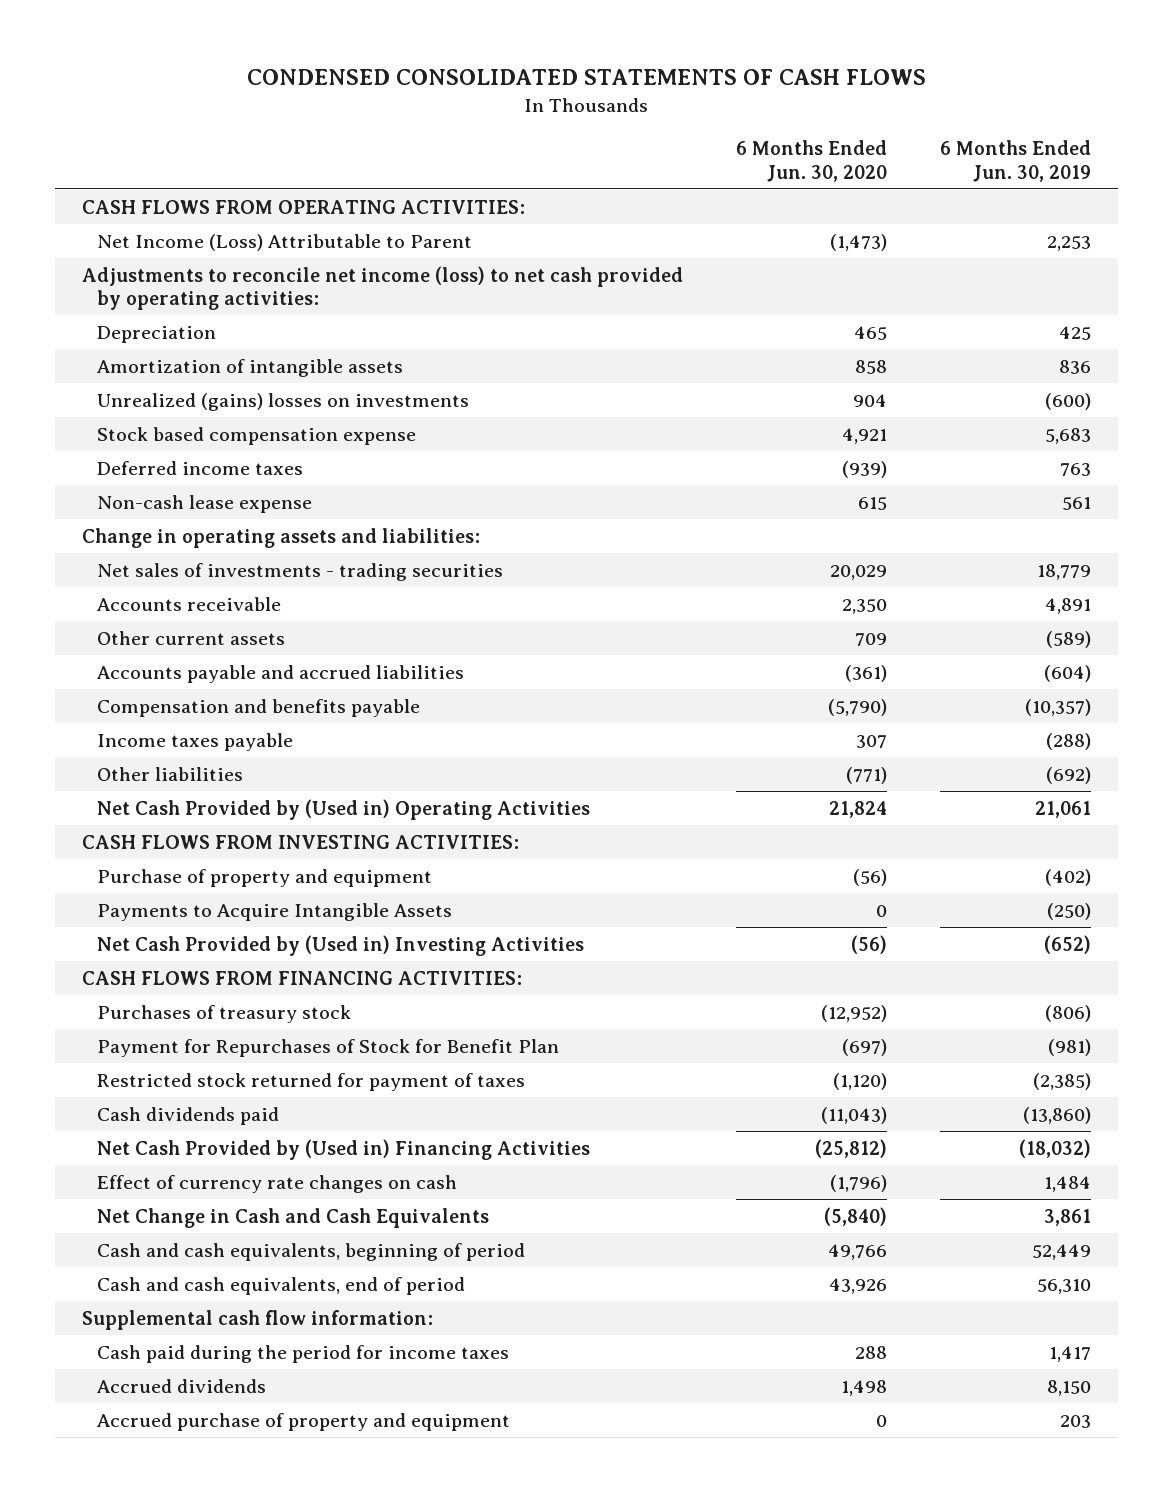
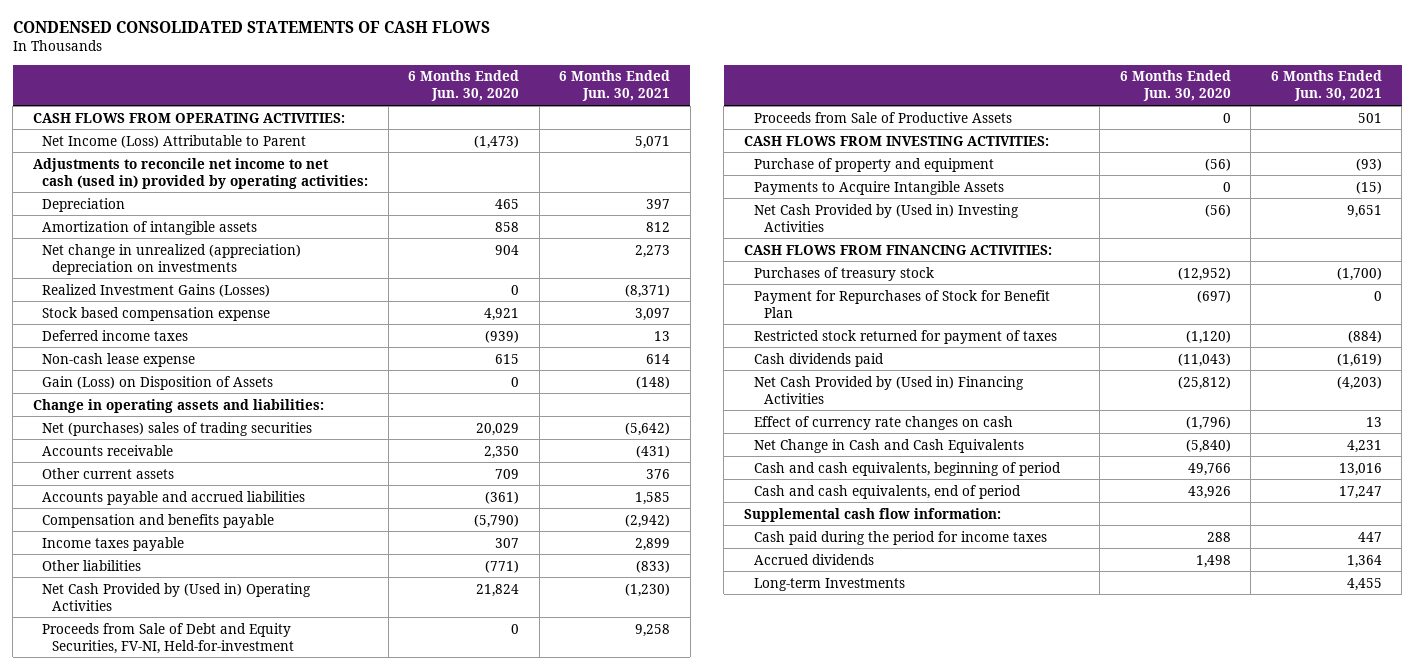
- | 6 Months Ended Jun. 30, 2020 | 6 Months Ended Jun. 30, 2019
+ | 6 Months Ended Jun. 30, 2020 | 6 Months Ended Jun. 30, 2021
- Adjustments to reconcile net income (loss) to net cash provided by operating activities:
+ Adjustments to reconcile net income to net cash (used in) provided by operating activities:
- Unrealized (gains) losses on investments | 904 | (600)
+ Net change in unrealized (appreciation) depreciation on investments | 904 | 2,273
+ Realized Investment Gains (Losses) | 0 | (8,371)
+ Gain (Loss) on Disposition of Assets | 0 | (148)
- Net sales of investments - trading securities | 20,029 | 18,779
+ Net (purchases) sales of trading securities | 20,029 | (5,642)
+ Proceeds from Sale of Debt and Equity Securities, FV-NI, Held-for-investment | 0 | 9,258
+ Proceeds from Sale of Productive Assets | 0 | 501
- Accrued purchase of property and equipment | 0 | 203
+ Long-term Investments | | 4,455

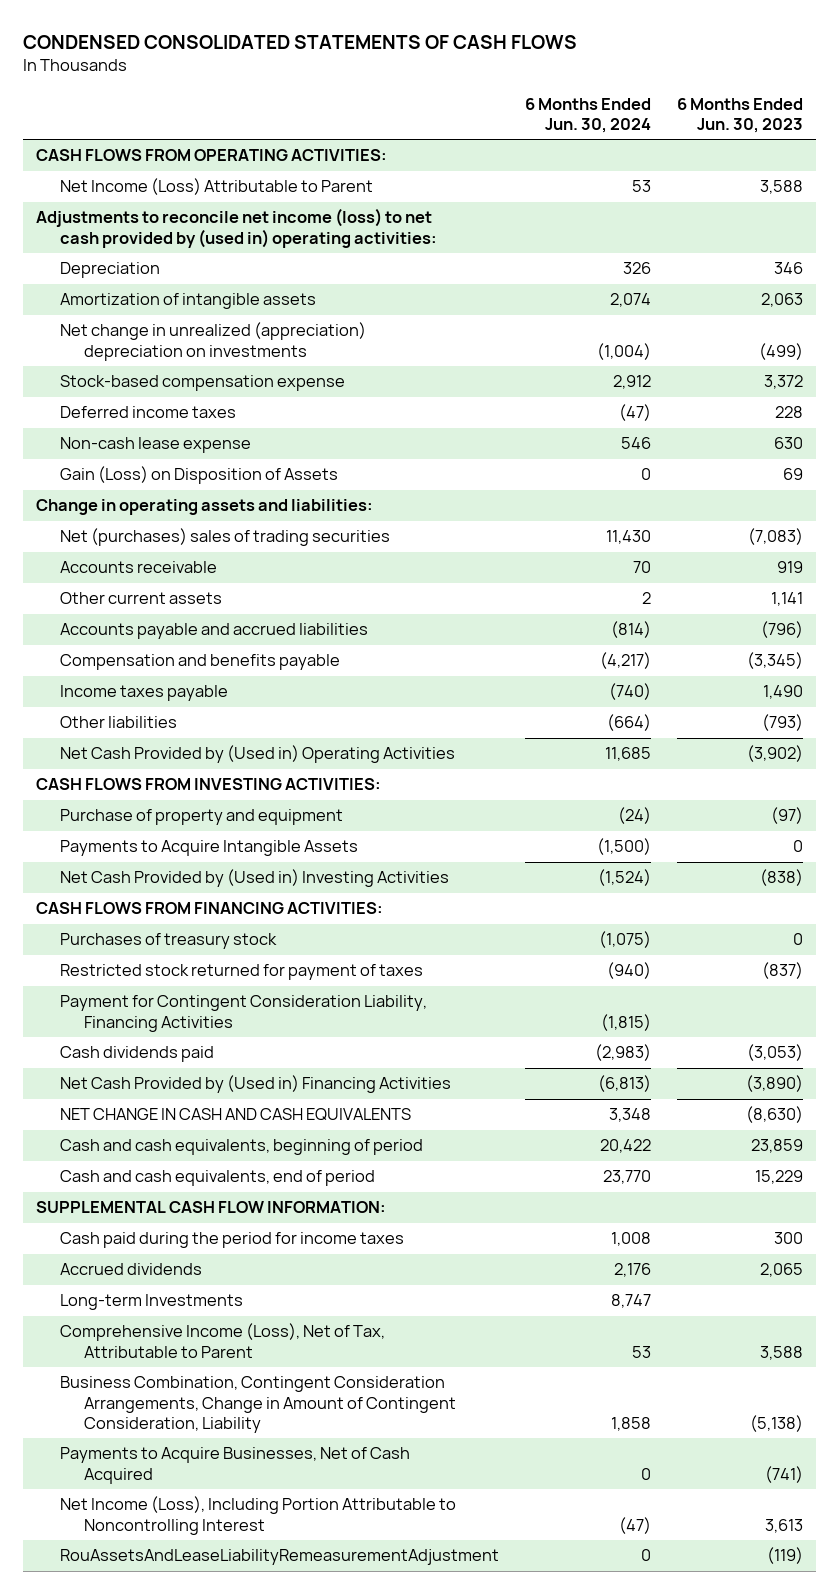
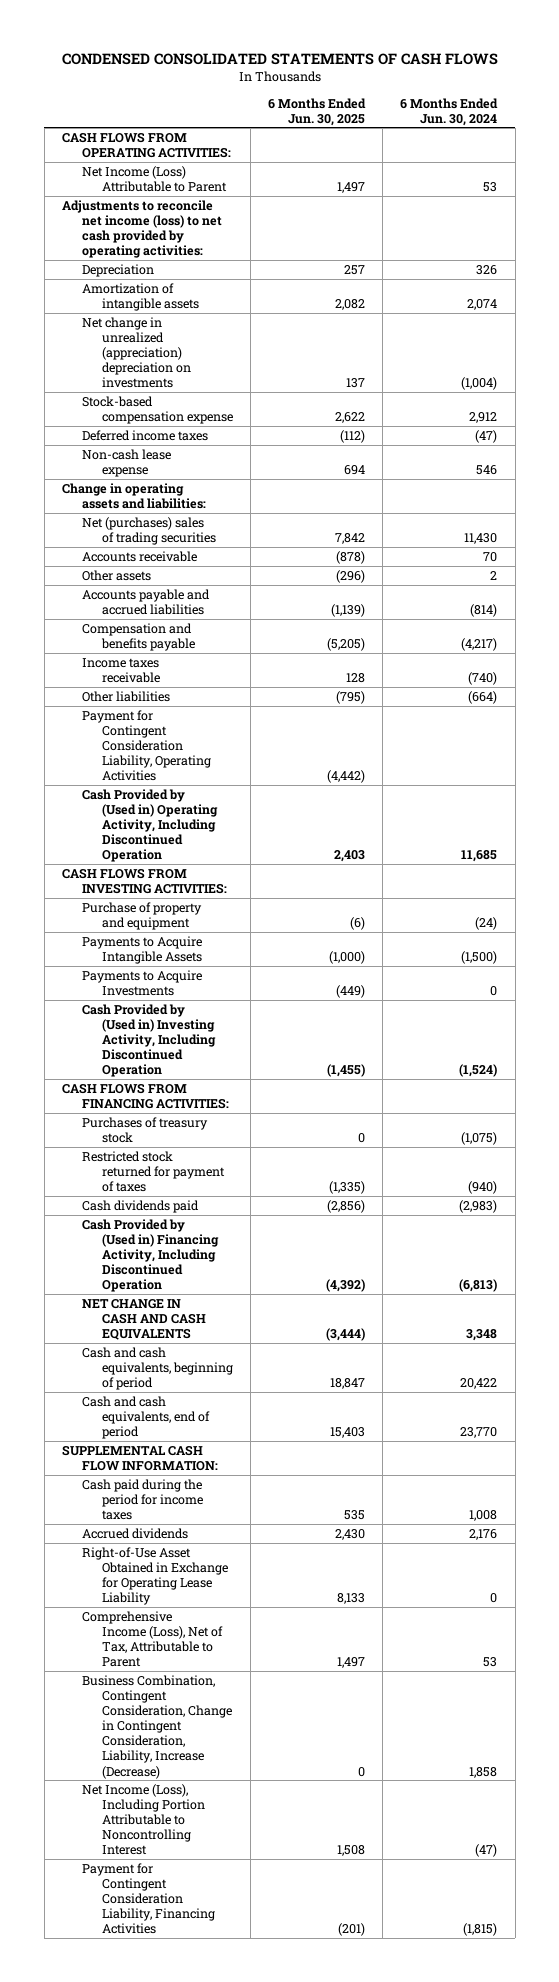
- | 6 Months Ended Jun. 30, 2024 | 6 Months Ended Jun. 30, 2023
+ | 6 Months Ended Jun. 30, 2025 | 6 Months Ended Jun. 30, 2024
- Adjustments to reconcile net income (loss) to net cash provided by (used in) operating activities:
+ Adjustments to reconcile net income (loss) to net cash provided by operating activities:
- Gain (Loss) on Disposition of Assets | 0 | 69
- Other current assets | 2 | 1,141
+ Other assets | (296) | 2
- Income taxes payable | (740) | 1,490
+ Income taxes receivable | 128 | (740)
- Net Cash Provided by (Used in) Operating Activities | 11,685 | (3,902)
+ Payment for Contingent Consideration Liability, Operating Activities | (4,442) |
+ Cash Provided by (Used in) Operating Activity, Including Discontinued Operation | 2,403 | 11,685
- Net Cash Provided by (Used in) Investing Activities | (1,524) | (838)
+ Payments to Acquire Investments | (449) | 0
+ Cash Provided by (Used in) Investing Activity, Including Discontinued Operation | (1,455) | (1,524)
- Net Cash Provided by (Used in) Financing Activities | (6,813) | (3,890)
+ Cash Provided by (Used in) Financing Activity, Including Discontinued Operation | (4,392) | (6,813)
- Long-term Investments | 8,747 |
+ Right-of-Use Asset Obtained in Exchange for Operating Lease Liability | 8,133 | 0
- Business Combination, Contingent Consideration Arrangements, Change in Amount of Contingent Consideration, Liability | 1,858 | (5,138)
- Payments to Acquire Businesses, Net of Cash Acquired | 0 | (741)
+ Business Combination, Contingent Consideration, Change in Contingent Consideration, Liability, Increase (Decrease) | 0 | 1,858
- RouAssetsAndLeaseLiabilityRemeasurementAdjustment | 0 | (119)
moved down: Payment for Contingent Consideration Liability, Financing Activities | (201) | (1,815)

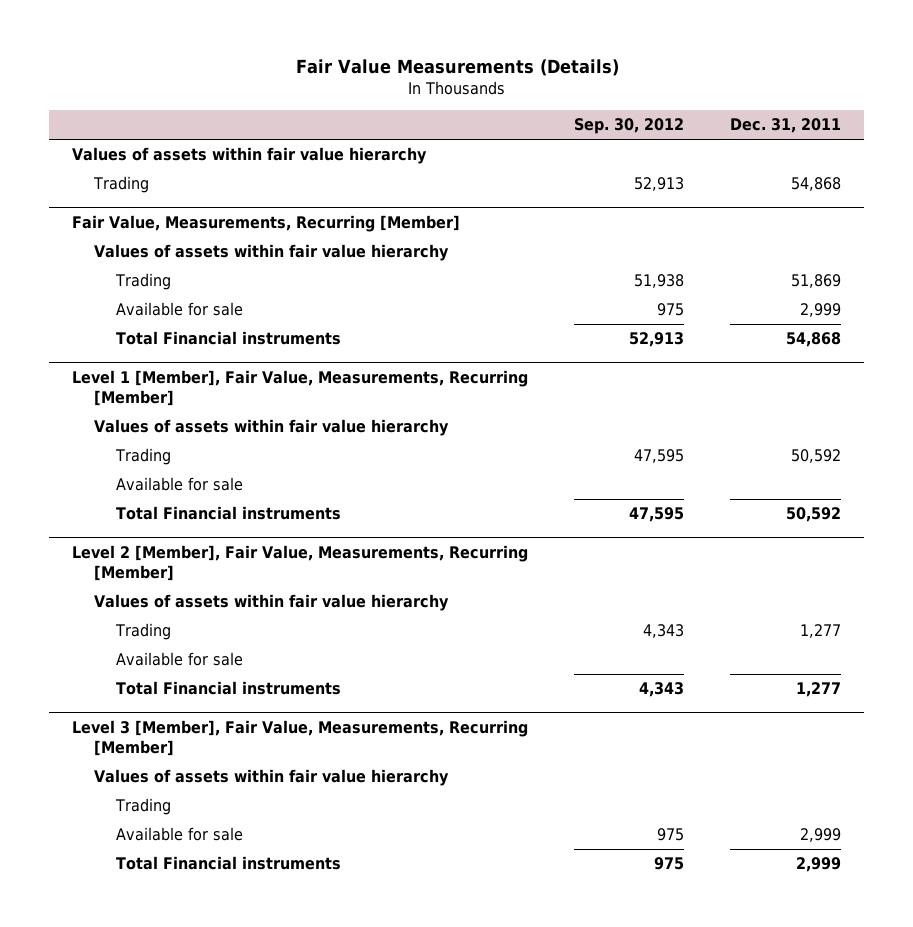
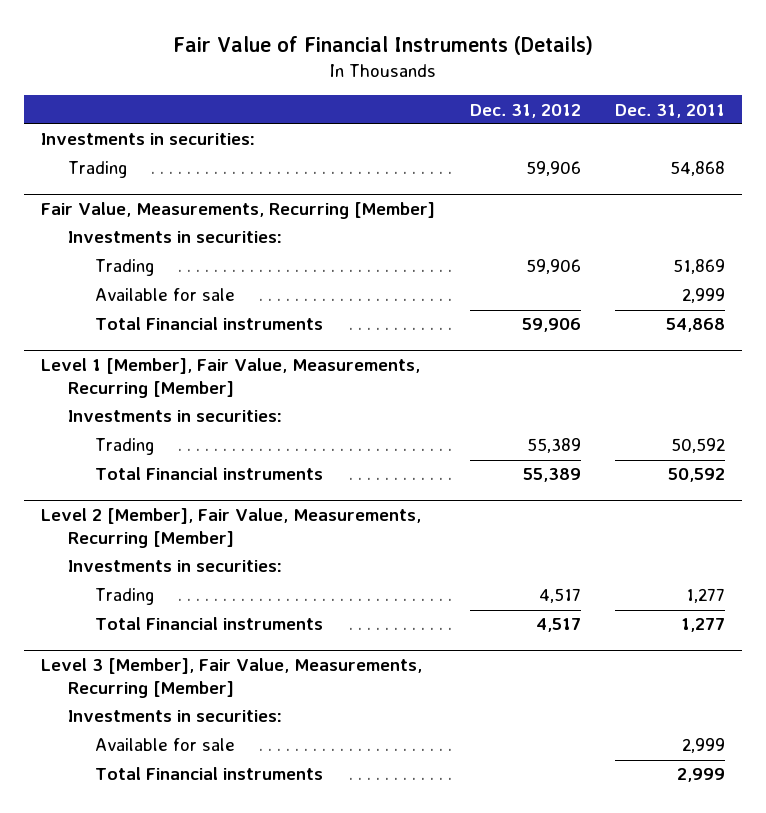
- Fair Value Measurements (Details)
+ Fair Value of Financial Instruments (Details)
- | Sep. 30, 2012 | Dec. 31, 2011
+ | Dec. 31, 2012 | Dec. 31, 2011
- Values of assets within fair value hierarchy
+ Investments in securities:
@ Fair Value, Measurements, Recurring [Member]
- Values of assets within fair value hierarchy
+ Investments in securities:
@ Level 1 [Member], Fair Value, Measurements, Recurring [Member]
- Values of assets within fair value hierarchy
+ Investments in securities:
- Available for sale
@ Level 2 [Member], Fair Value, Measurements, Recurring [Member]
- Values of assets within fair value hierarchy
+ Investments in securities:
- Available for sale
@ Level 3 [Member], Fair Value, Measurements, Recurring [Member]
- Values of assets within fair value hierarchy
- Trading
+ Investments in securities:

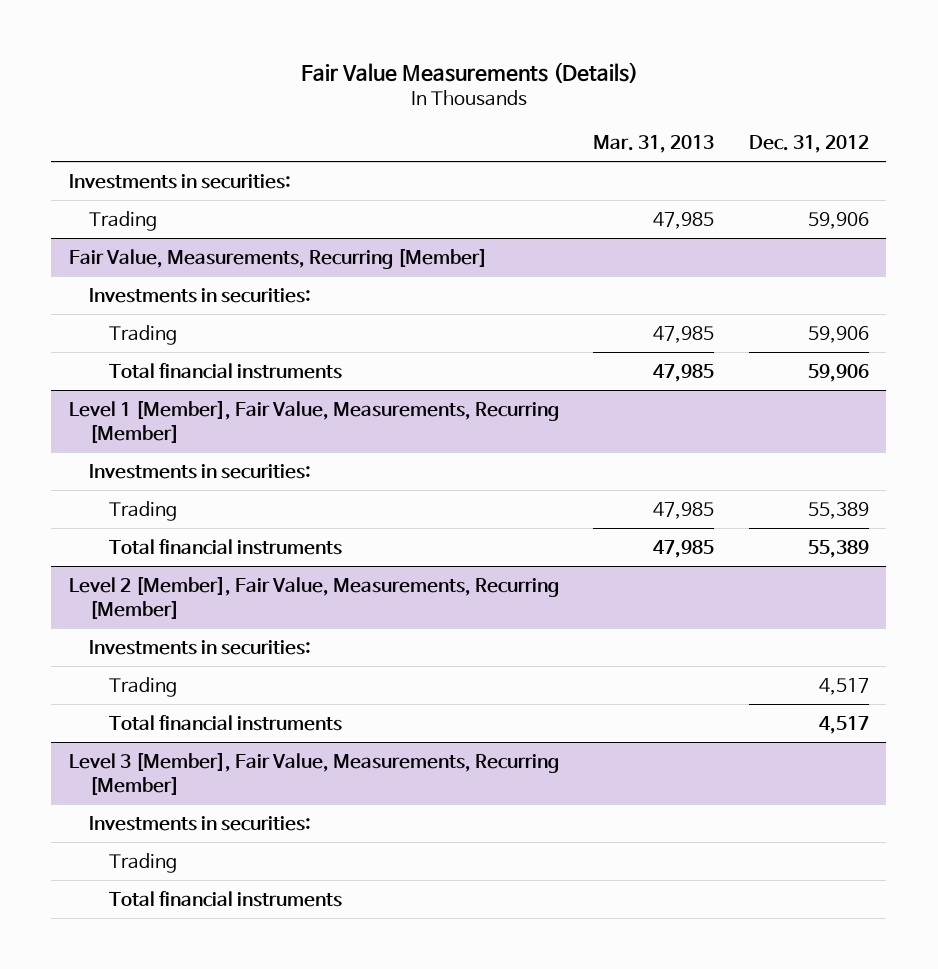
- Fair Value of Financial Instruments (Details)
+ Fair Value Measurements (Details)
- | Dec. 31, 2012 | Dec. 31, 2011
+ | Mar. 31, 2013 | Dec. 31, 2012
@ Fair Value, Measurements, Recurring [Member]
- Available for sale | | 2,999
- Total Financial instruments | 59,906 | 54,868
+ Total financial instruments | 47,985 | 59,906
@ Level 1 [Member], Fair Value, Measurements, Recurring [Member]
- Total Financial instruments | 55,389 | 50,592
+ Total financial instruments | 47,985 | 55,389
@ Level 2 [Member], Fair Value, Measurements, Recurring [Member]
- Total Financial instruments | 4,517 | 1,277
+ Total financial instruments | | 4,517
@ Level 3 [Member], Fair Value, Measurements, Recurring [Member]
- Available for sale | | 2,999
- Total Financial instruments | | 2,999
+ Trading
+ Total financial instruments

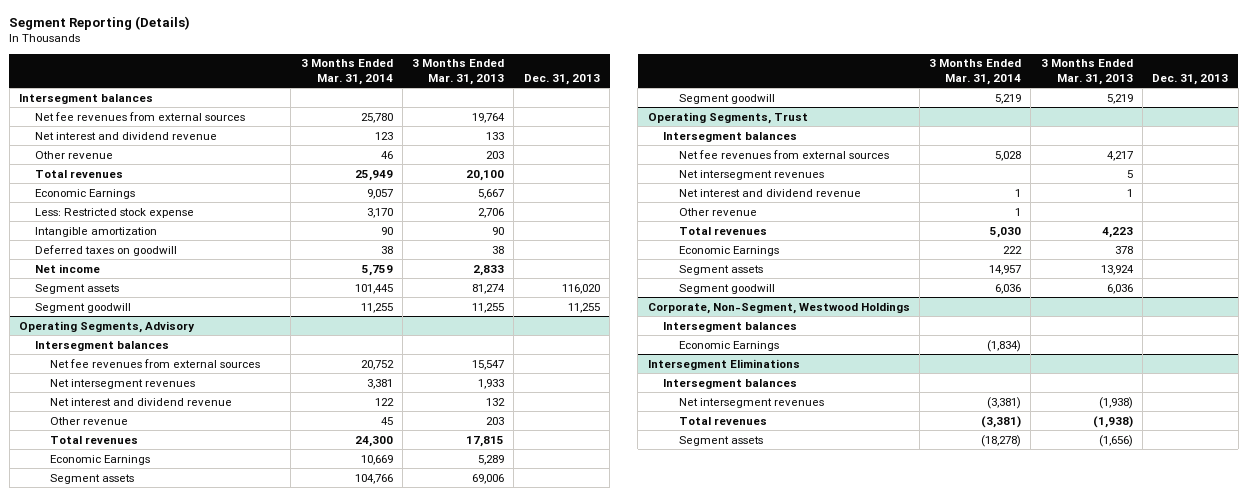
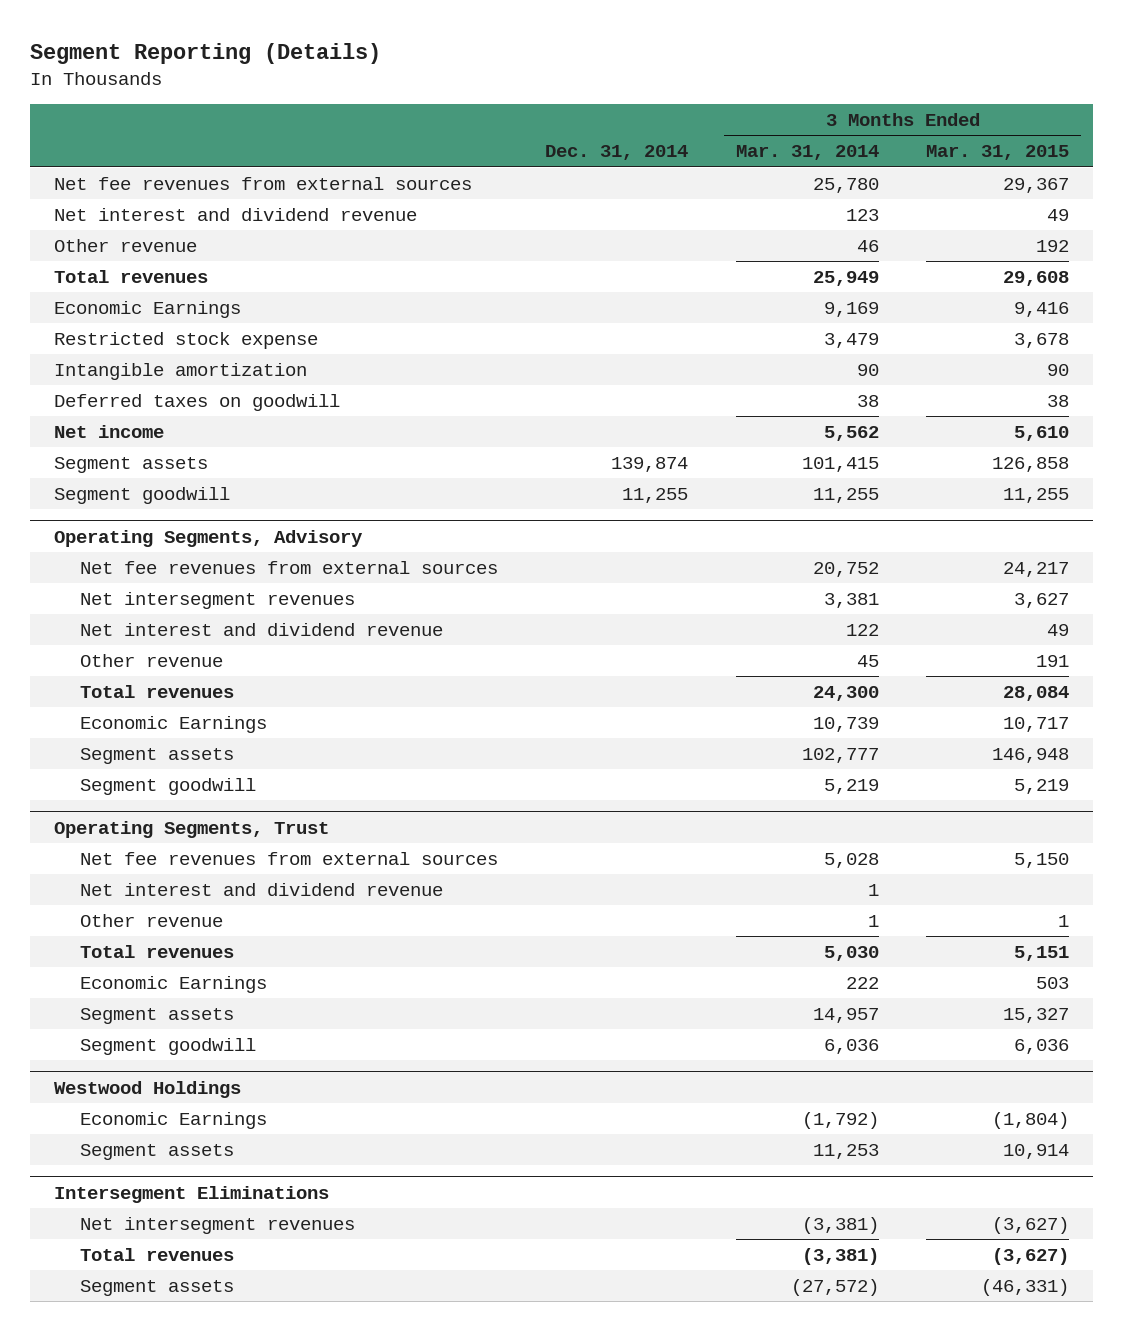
- | 3 Months Ended Mar. 31, 2014 | 3 Months Ended Mar. 31, 2013 | Dec. 31, 2013
+ | Dec. 31, 2014 | 3 Months Ended Mar. 31, 2014 | 3 Months Ended Mar. 31, 2015
- Intersegment balances
- Economic Earnings | 9,057 | 5,667 |
- Less: Restricted stock expense | 3,170 | 2,706 |
+ Economic Earnings | | 9,169 | 9,416
+ Restricted stock expense | | 3,479 | 3,678
- Net income | 5,759 | 2,833 |
- Segment assets | 101,445 | 81,274 | 116,020
+ Net income | | 5,562 | 5,610
+ Segment assets | 139,874 | 101,415 | 126,858
@ Operating Segments, Advisory
- Intersegment balances
- Economic Earnings | 10,669 | 5,289 |
- Segment assets | 104,766 | 69,006 |
+ Economic Earnings | | 10,739 | 10,717
+ Segment assets | | 102,777 | 146,948
@ Operating Segments, Trust
- Intersegment balances
- Net intersegment revenues | | 5 |
- Corporate, Non-Segment, Westwood Holdings
- Intersegment balances
- Economic Earnings | (1,834) | |
+ Westwood Holdings
+ Economic Earnings | | (1,792) | (1,804)
+ Segment assets | | 11,253 | 10,914
@ Intersegment Eliminations
- Intersegment balances
- Segment assets | (18,278) | (1,656) |
+ Segment assets | | (27,572) | (46,331)

